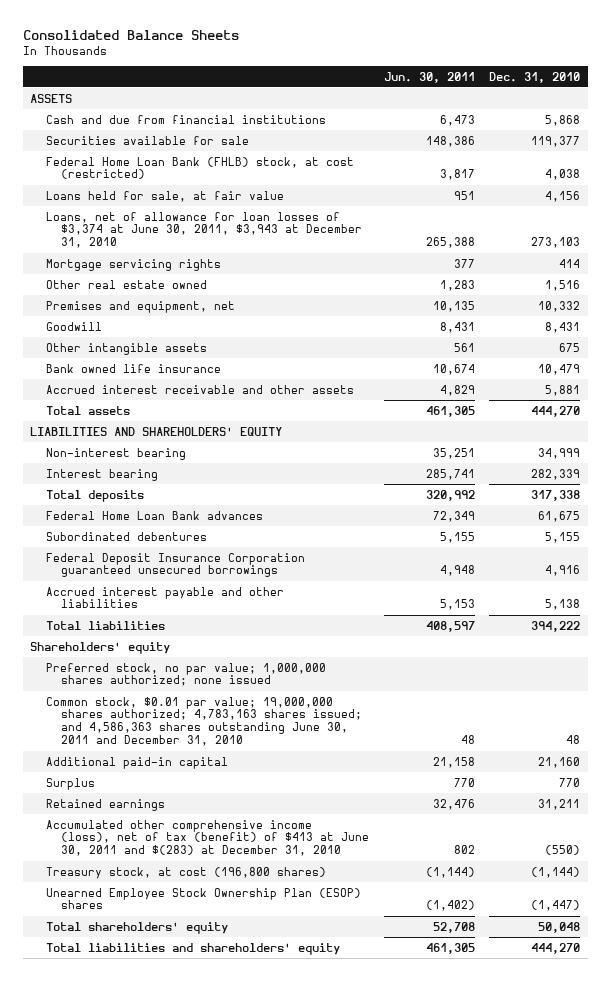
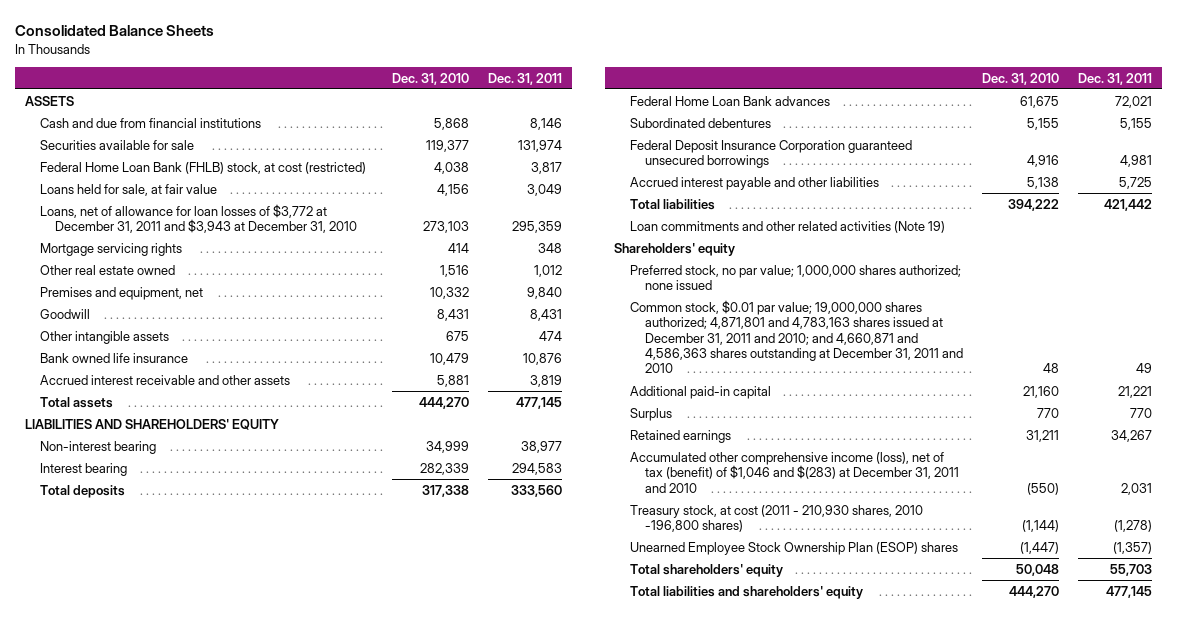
- | Jun. 30, 2011 | Dec. 31, 2010
+ | Dec. 31, 2010 | Dec. 31, 2011
- Loans, net of allowance for loan losses of $3,374 at June 30, 2011, $3,943 at December 31, 2010 | 265,388 | 273,103
+ Loans, net of allowance for loan losses of $3,772 at December 31, 2011 and $3,943 at December 31, 2010 | 273,103 | 295,359
+ Loan commitments and other related activities (Note 19)
- Common stock, $0.01 par value; 19,000,000 shares authorized; 4,783,163 shares issued; and 4,586,363 shares outstanding June 30, 2011 and December 31, 2010 | 48 | 48
+ Common stock, $0.01 par value; 19,000,000 shares authorized; 4,871,801 and 4,783,163 shares issued at December 31, 2011 and 2010; and 4,660,871 and 4,586,363 shares outstanding at December 31, 2011 and 2010 | 48 | 49
- Accumulated other comprehensive income (loss), net of tax (benefit) of $413 at June 30, 2011 and $(283) at December 31, 2010 | 802 | (550)
- Treasury stock, at cost (196,800 shares) | (1,144) | (1,144)
+ Accumulated other comprehensive income (loss), net of tax (benefit) of $1,046 and $(283) at December 31, 2011 and 2010 | (550) | 2,031
+ Treasury stock, at cost (2011 - 210,930 shares, 2010 -196,800 shares) | (1,144) | (1,278)

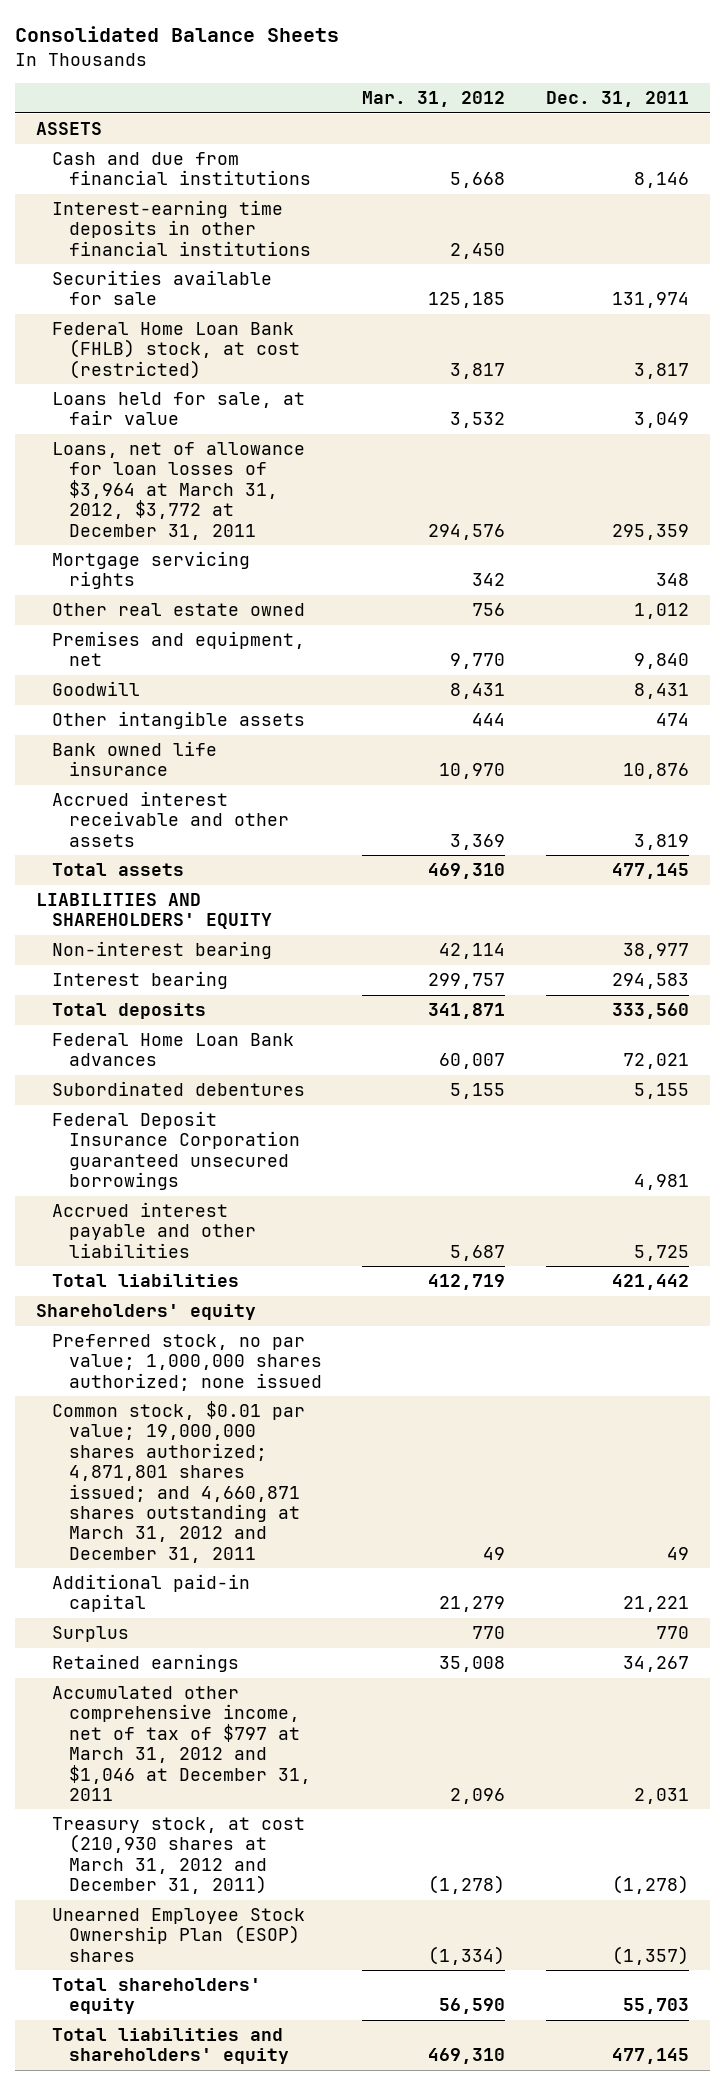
- | Dec. 31, 2010 | Dec. 31, 2011
+ | Mar. 31, 2012 | Dec. 31, 2011
+ Interest-earning time deposits in other financial institutions | 2,450 |
- Loans, net of allowance for loan losses of $3,772 at December 31, 2011 and $3,943 at December 31, 2010 | 273,103 | 295,359
+ Loans, net of allowance for loan losses of $3,964 at March 31, 2012, $3,772 at December 31, 2011 | 294,576 | 295,359
- Loan commitments and other related activities (Note 19)
- Common stock, $0.01 par value; 19,000,000 shares authorized; 4,871,801 and 4,783,163 shares issued at December 31, 2011 and 2010; and 4,660,871 and 4,586,363 shares outstanding at December 31, 2011 and 2010 | 48 | 49
+ Common stock, $0.01 par value; 19,000,000 shares authorized; 4,871,801 shares issued; and 4,660,871 shares outstanding at March 31, 2012 and December 31, 2011 | 49 | 49
- Accumulated other comprehensive income (loss), net of tax (benefit) of $1,046 and $(283) at December 31, 2011 and 2010 | (550) | 2,031
- Treasury stock, at cost (2011 - 210,930 shares, 2010 -196,800 shares) | (1,144) | (1,278)
+ Accumulated other comprehensive income, net of tax of $797 at March 31, 2012 and $1,046 at December 31, 2011 | 2,096 | 2,031
+ Treasury stock, at cost (210,930 shares at March 31, 2012 and December 31, 2011) | (1,278) | (1,278)

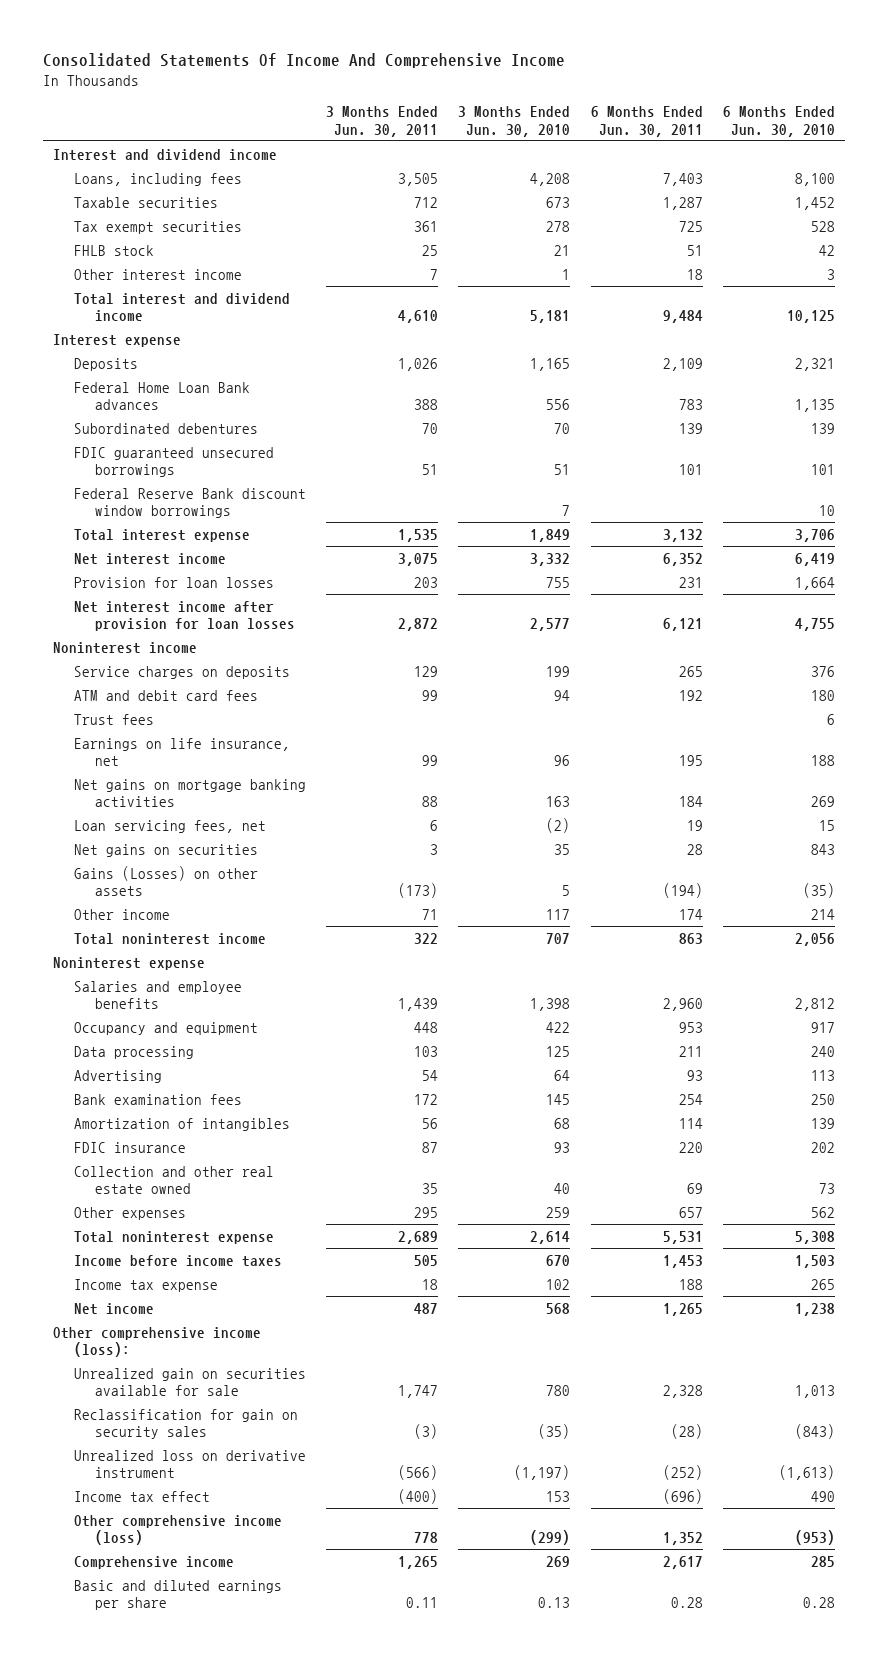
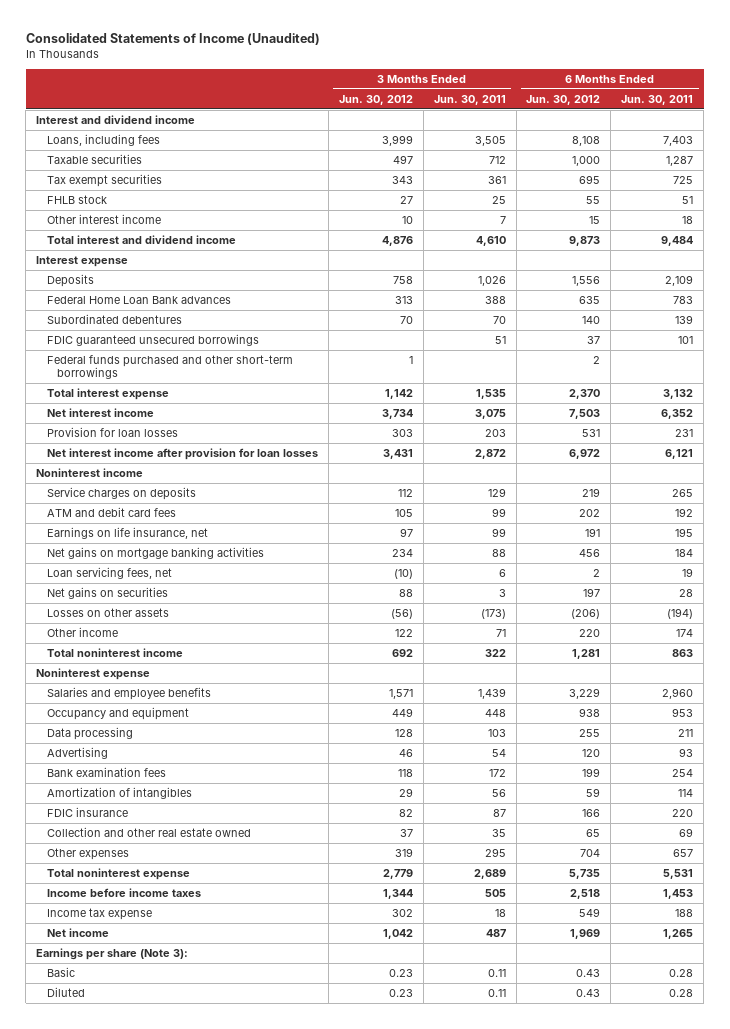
- Consolidated Statements Of Income And Comprehensive Income
+ Consolidated Statements of Income (Unaudited)
- | 3 Months Ended Jun. 30, 2011 | 3 Months Ended Jun. 30, 2010 | 6 Months Ended Jun. 30, 2011 | 6 Months Ended Jun. 30, 2010
+ | 3 Months Ended Jun. 30, 2012 | 3 Months Ended Jun. 30, 2011 | 6 Months Ended Jun. 30, 2012 | 6 Months Ended Jun. 30, 2011
- Federal Reserve Bank discount window borrowings | | 7 | | 10
+ Federal funds purchased and other short-term borrowings | 1 | | 2 |
- Trust fees | | | | 6
- Gains (Losses) on other assets | (173) | 5 | (194) | (35)
+ Losses on other assets | (56) | (173) | (206) | (194)
- Other comprehensive income (loss):
- Unrealized gain on securities available for sale | 1,747 | 780 | 2,328 | 1,013
- Reclassification for gain on security sales | (3) | (35) | (28) | (843)
- Unrealized loss on derivative instrument | (566) | (1,197) | (252) | (1,613)
- Income tax effect | (400) | 153 | (696) | 490
- Other comprehensive income (loss) | 778 | (299) | 1,352 | (953)
- Comprehensive income | 1,265 | 269 | 2,617 | 285
- Basic and diluted earnings per share | 0.11 | 0.13 | 0.28 | 0.28
+ Earnings per share (Note 3):
+ Basic | 0.23 | 0.11 | 0.43 | 0.28
+ Diluted | 0.23 | 0.11 | 0.43 | 0.28

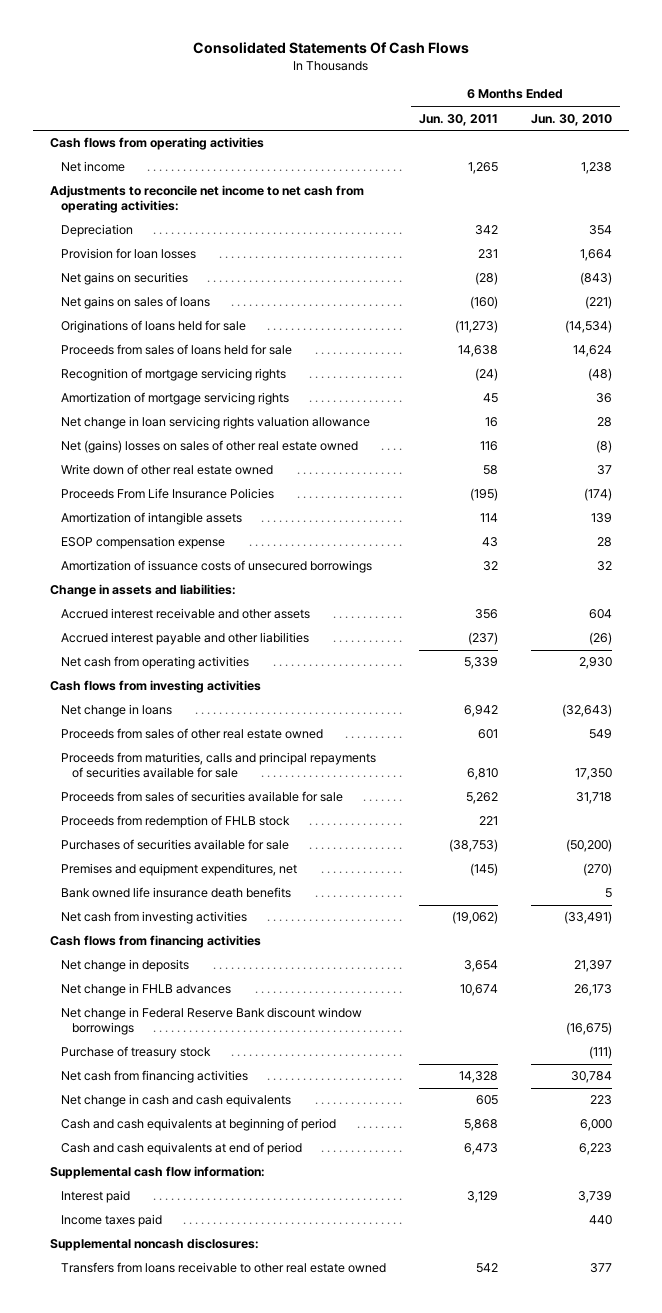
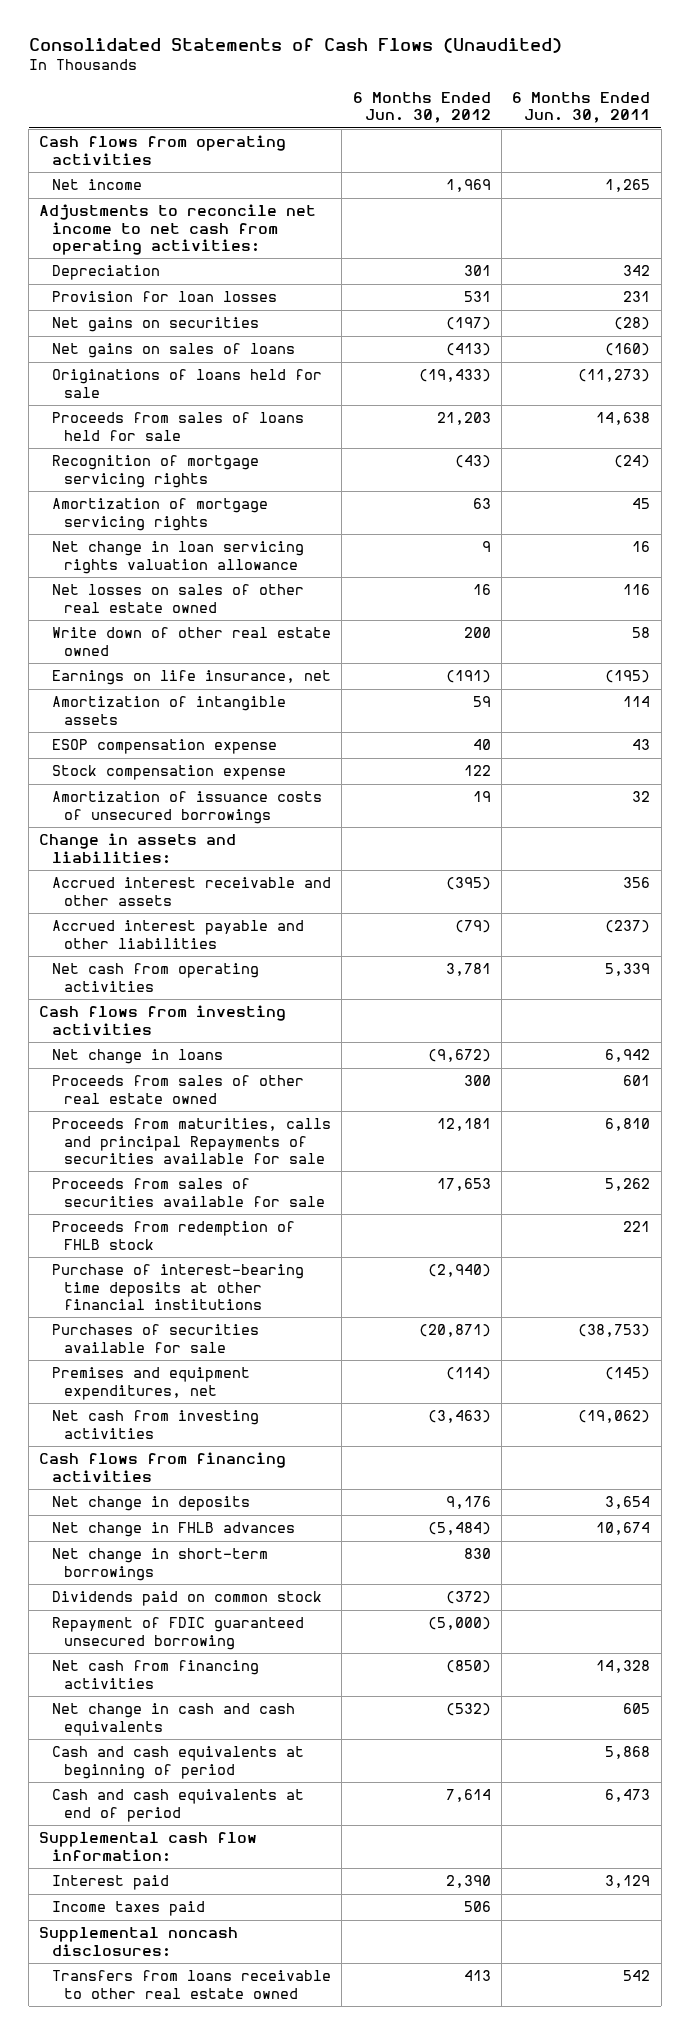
- Consolidated Statements Of Cash Flows
+ Consolidated Statements of Cash Flows (Unaudited)
- | 6 Months Ended Jun. 30, 2011 | 6 Months Ended Jun. 30, 2010
+ | 6 Months Ended Jun. 30, 2012 | 6 Months Ended Jun. 30, 2011
- Net (gains) losses on sales of other real estate owned | 116 | (8)
+ Net losses on sales of other real estate owned | 16 | 116
- Proceeds From Life Insurance Policies | (195) | (174)
+ Earnings on life insurance, net | (191) | (195)
+ Stock compensation expense | 122 |
- Proceeds from maturities, calls and principal repayments of securities available for sale | 6,810 | 17,350
+ Proceeds from maturities, calls and principal Repayments of securities available for sale | 12,181 | 6,810
+ Purchase of interest-bearing time deposits at other financial institutions | (2,940) |
- Bank owned life insurance death benefits | | 5
- Net change in Federal Reserve Bank discount window borrowings | | (16,675)
- Purchase of treasury stock | | (111)
+ Net change in short-term borrowings | 830 |
+ Dividends paid on common stock | (372) |
+ Repayment of FDIC guaranteed unsecured borrowing | (5,000) |

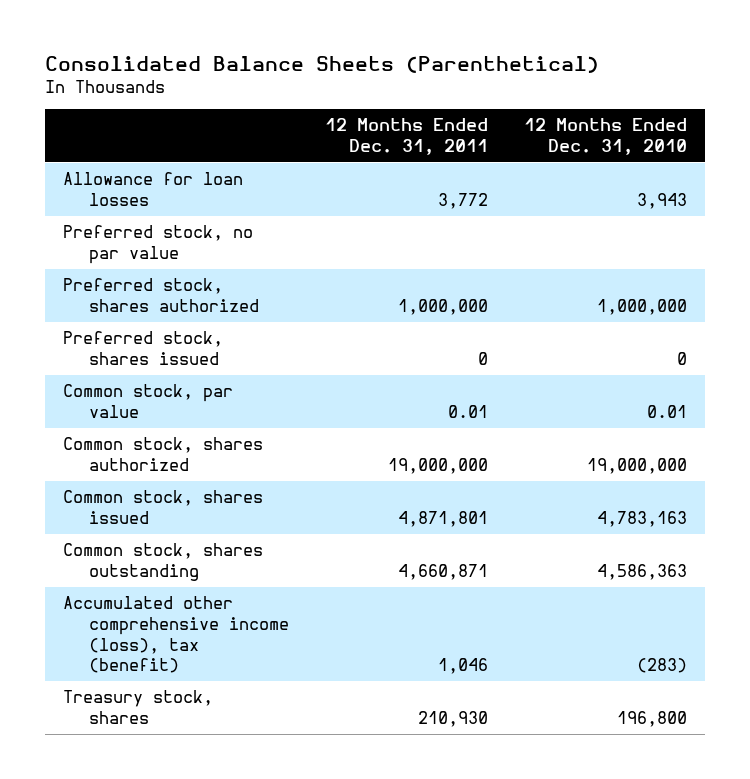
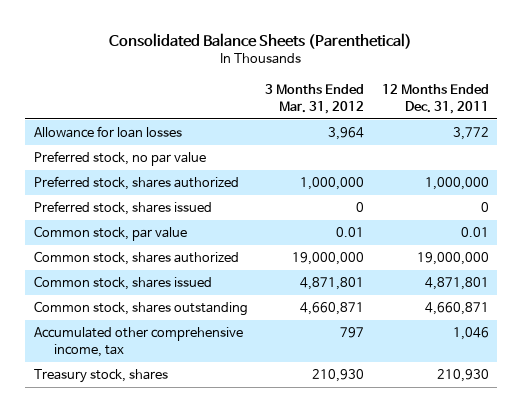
- | 12 Months Ended Dec. 31, 2011 | 12 Months Ended Dec. 31, 2010
+ | 3 Months Ended Mar. 31, 2012 | 12 Months Ended Dec. 31, 2011
- Accumulated other comprehensive income (loss), tax (benefit) | 1,046 | (283)
+ Accumulated other comprehensive income, tax | 797 | 1,046

